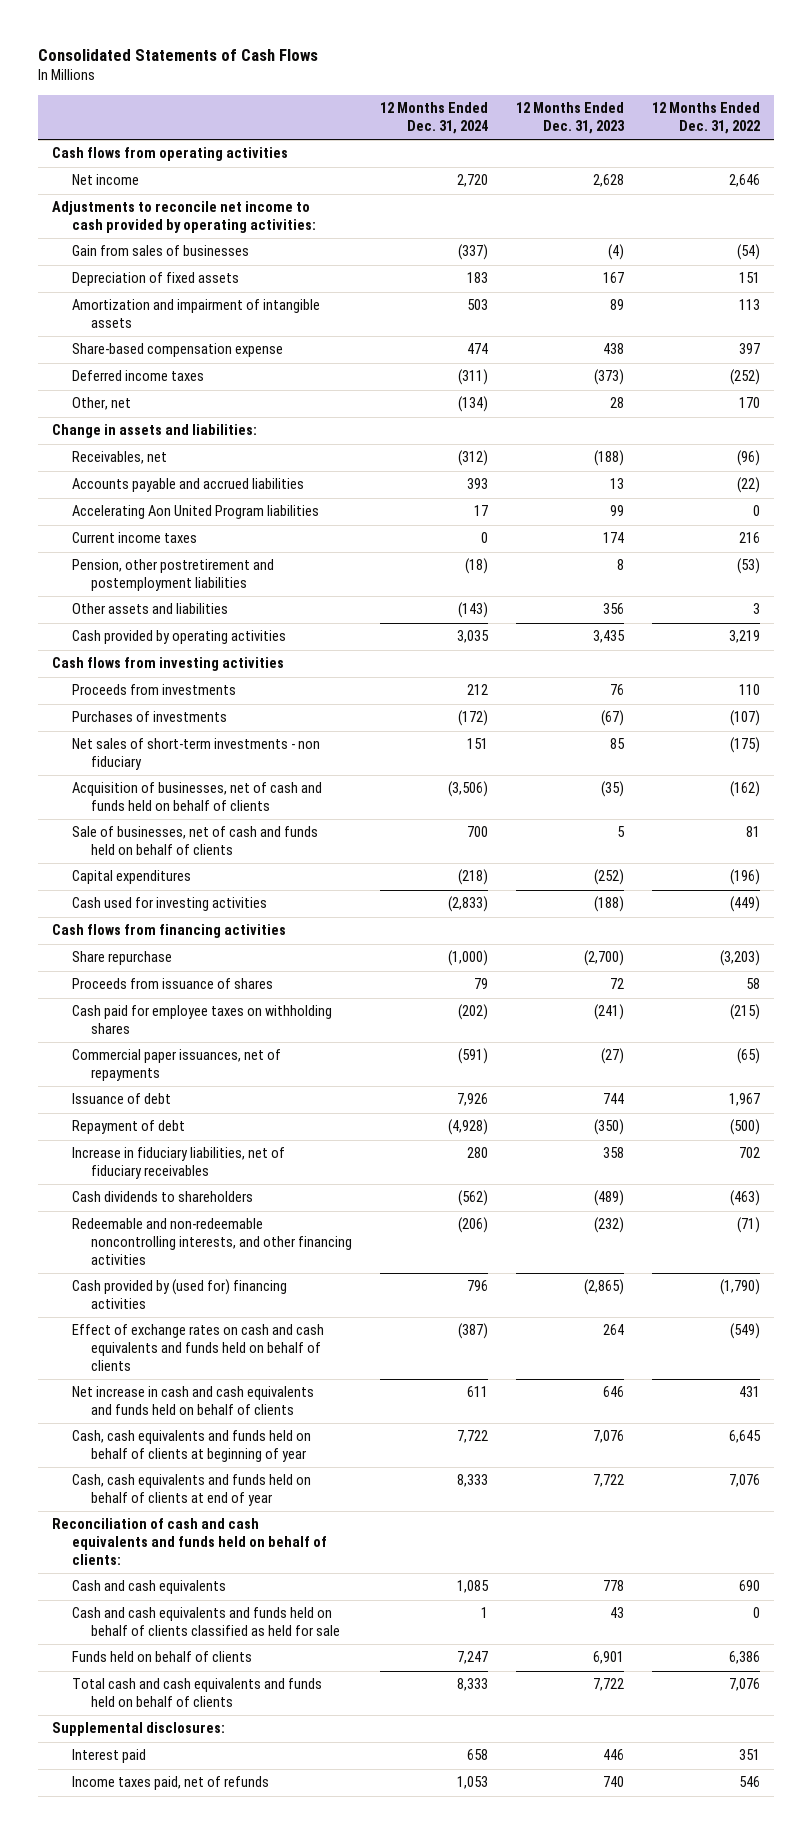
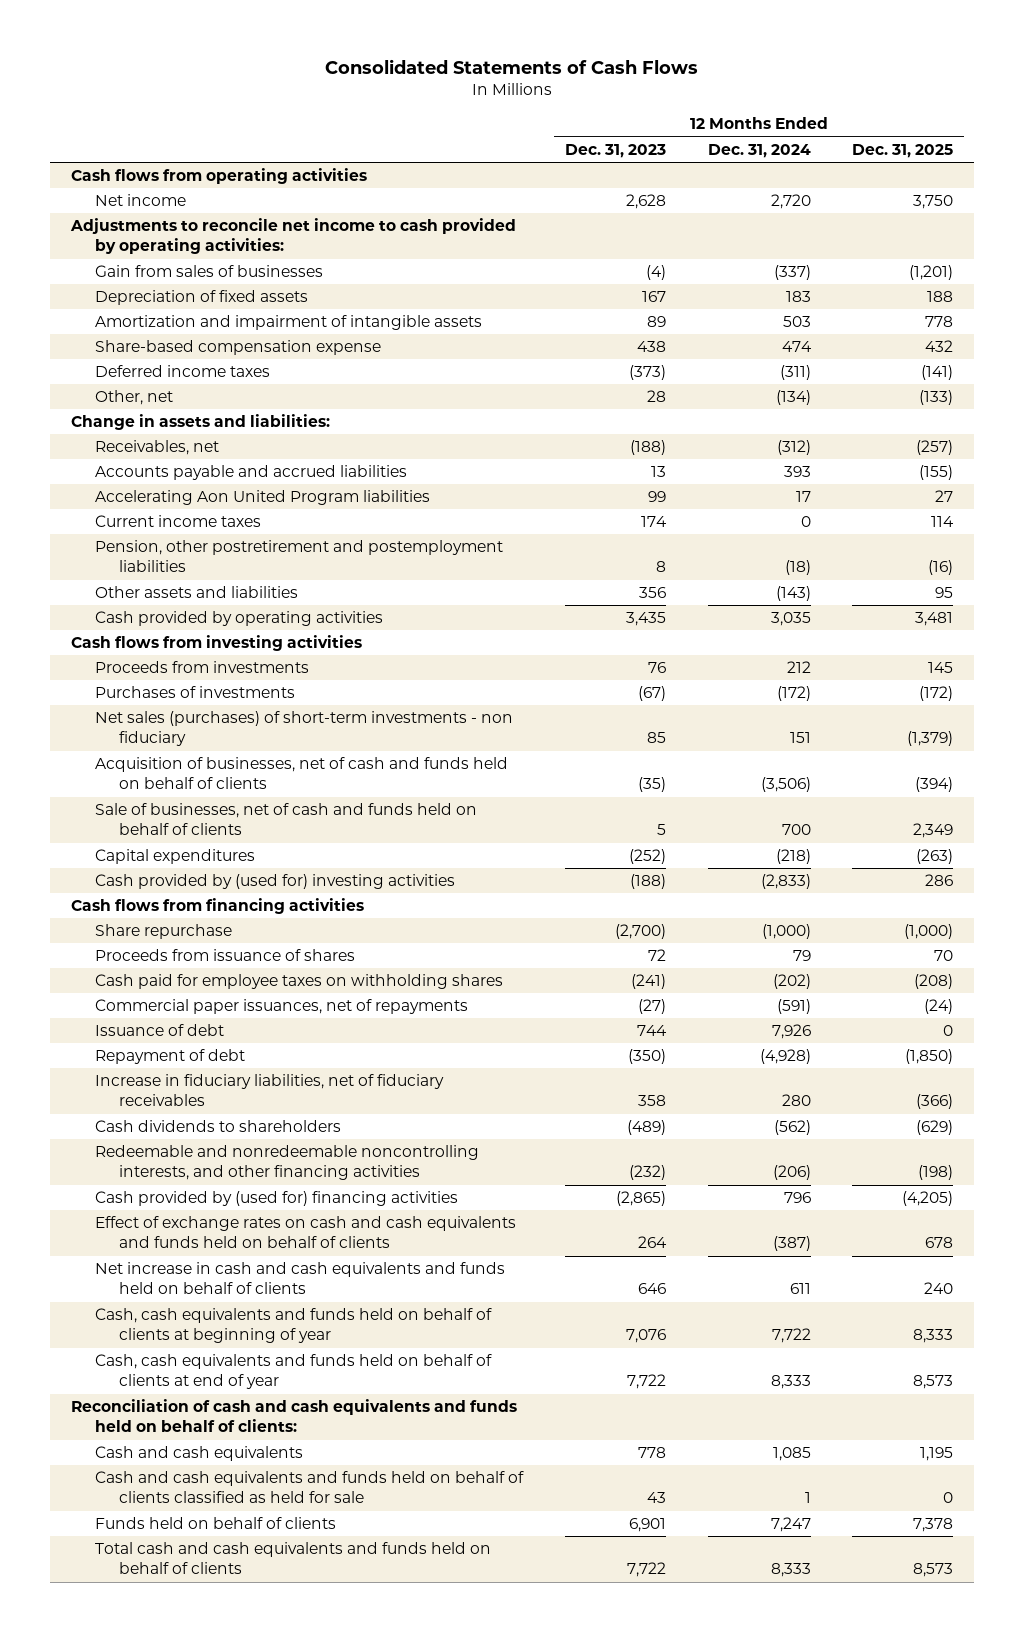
- | 12 Months Ended Dec. 31, 2024 | 12 Months Ended Dec. 31, 2023 | 12 Months Ended Dec. 31, 2022
+ | 12 Months Ended Dec. 31, 2023 | 12 Months Ended Dec. 31, 2024 | 12 Months Ended Dec. 31, 2025
- Net sales of short-term investments - non fiduciary | 151 | 85 | (175)
+ Net sales (purchases) of short-term investments - non fiduciary | 85 | 151 | (1,379)
- Cash used for investing activities | (2,833) | (188) | (449)
+ Cash provided by (used for) investing activities | (188) | (2,833) | 286
- Redeemable and non-redeemable noncontrolling interests, and other financing activities | (206) | (232) | (71)
+ Redeemable and nonredeemable noncontrolling interests, and other financing activities | (232) | (206) | (198)
- Supplemental disclosures:
- Interest paid | 658 | 446 | 351
- Income taxes paid, net of refunds | 1,053 | 740 | 546

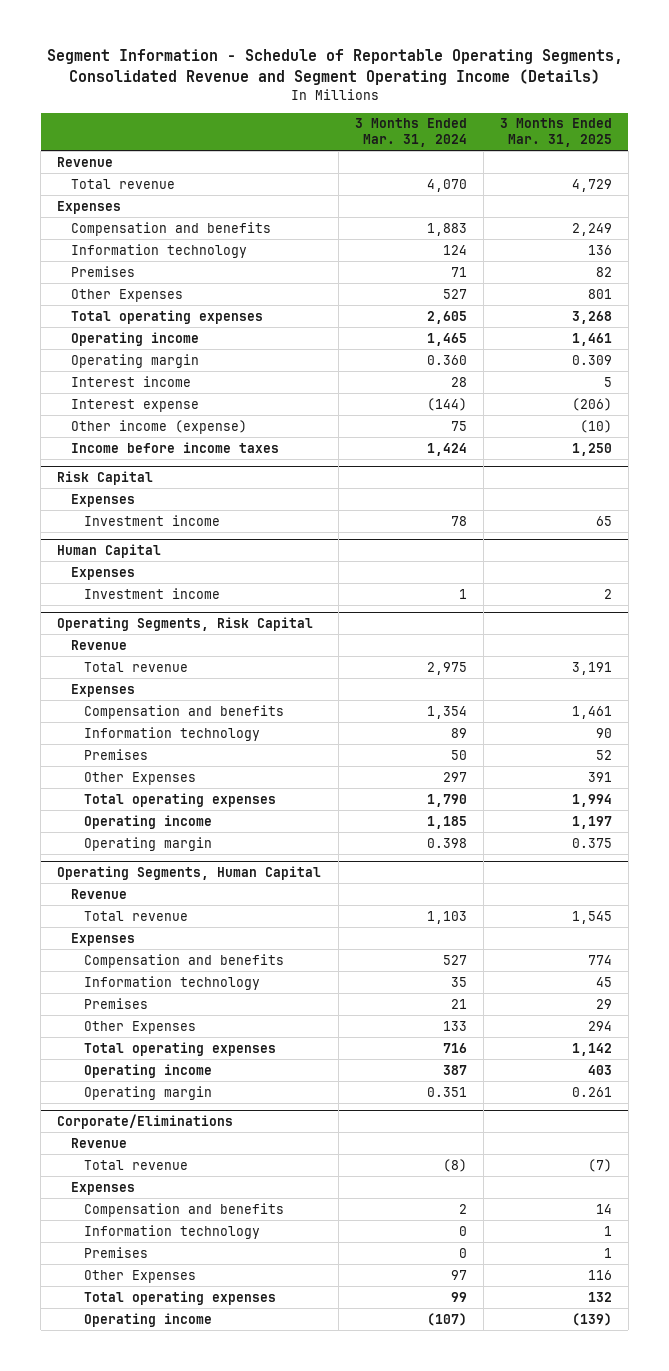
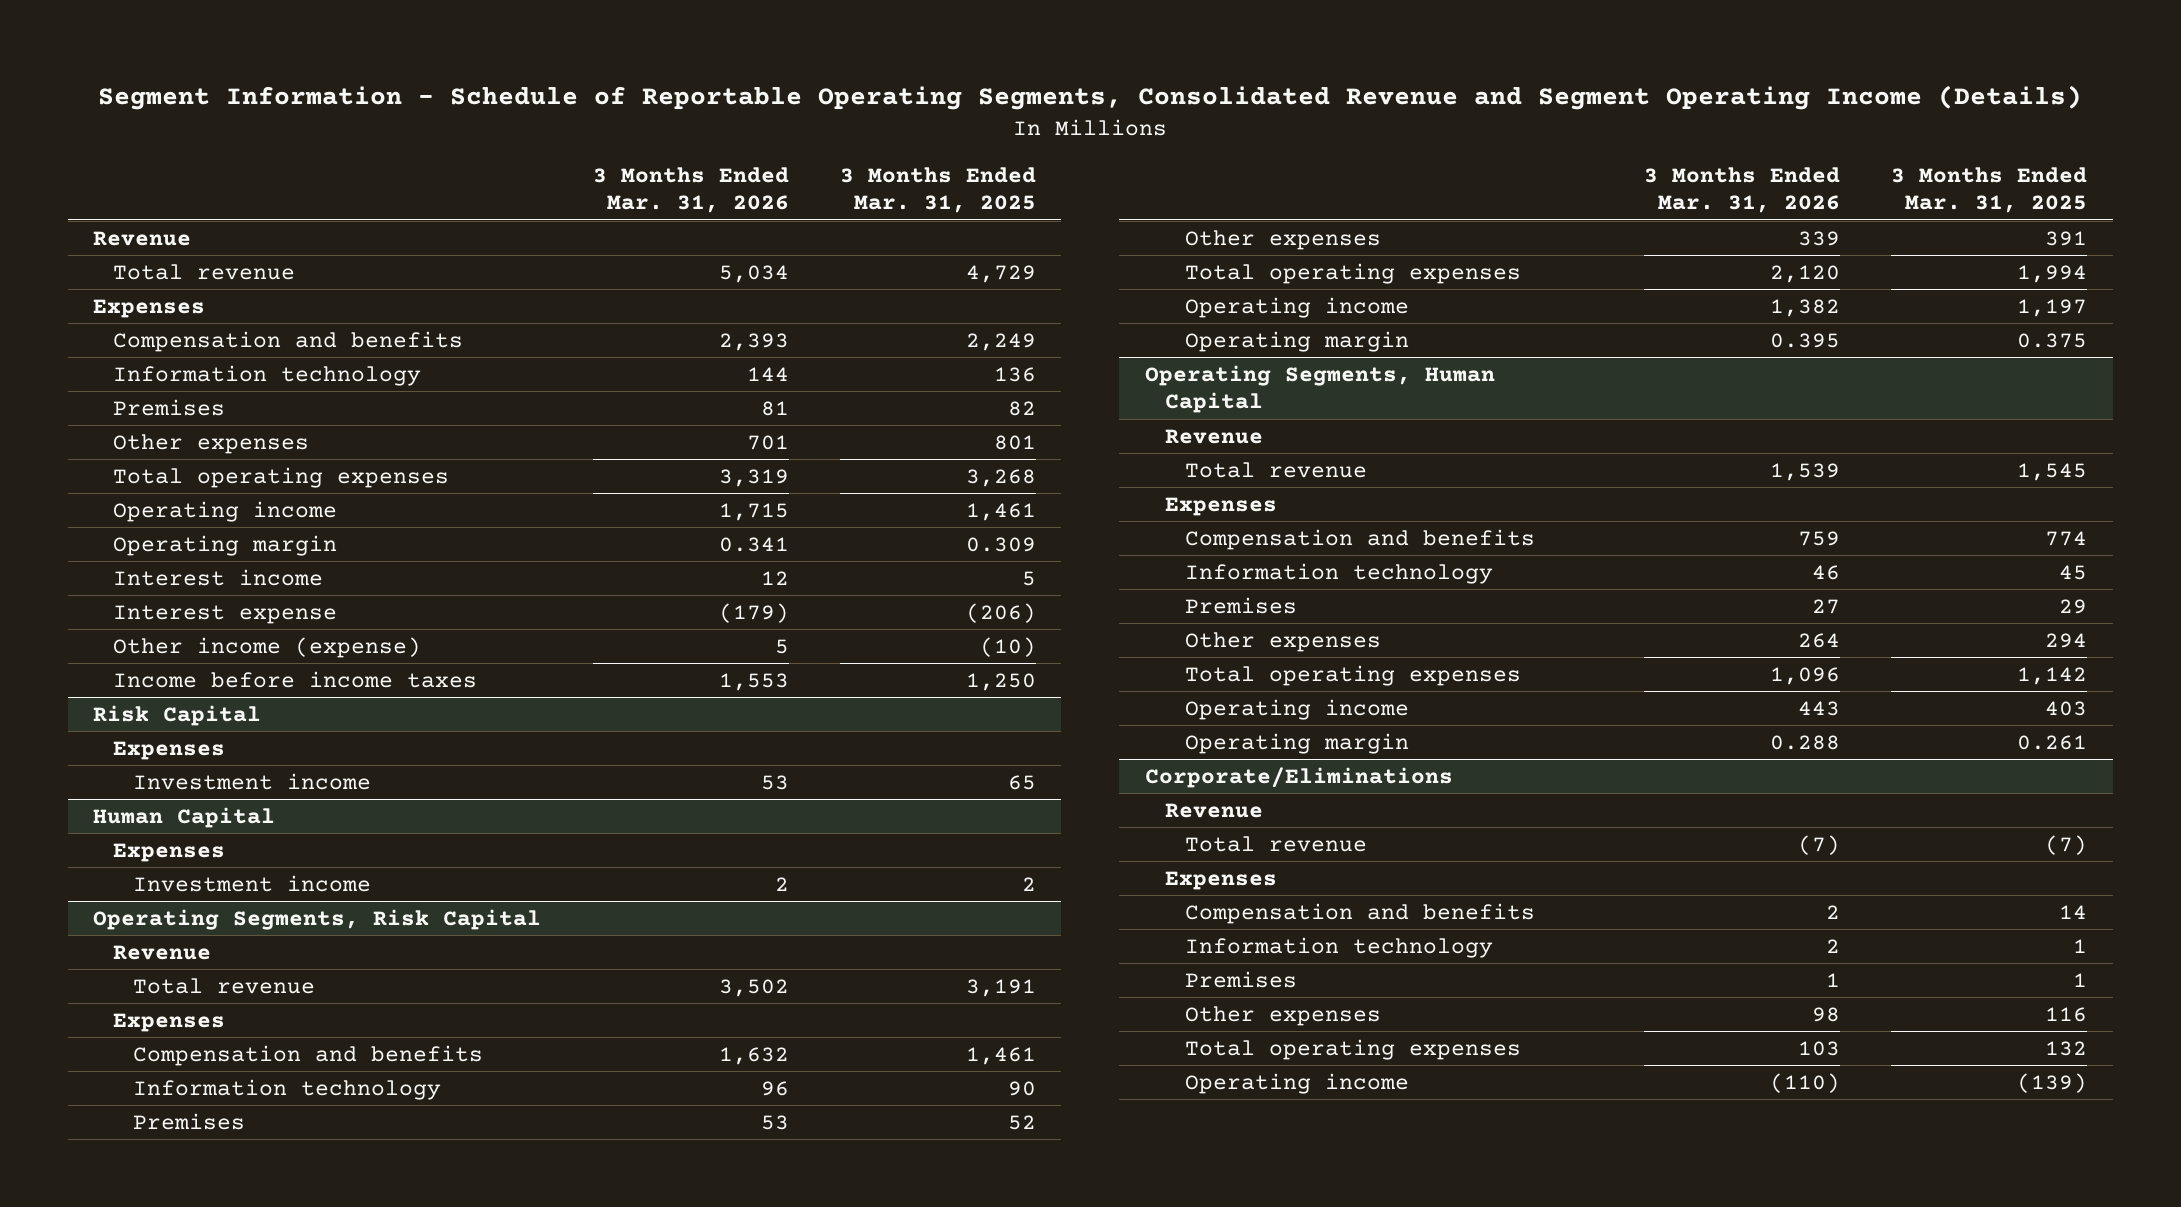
- | 3 Months Ended Mar. 31, 2024 | 3 Months Ended Mar. 31, 2025
+ | 3 Months Ended Mar. 31, 2026 | 3 Months Ended Mar. 31, 2025
- Other Expenses | 527 | 801
+ Other expenses | 701 | 801
@ Operating Segments, Risk Capital
- Other Expenses | 297 | 391
+ Other expenses | 339 | 391
@ Operating Segments, Human Capital
- Other Expenses | 133 | 294
+ Other expenses | 264 | 294
@ Corporate/Eliminations
- Other Expenses | 97 | 116
+ Other expenses | 98 | 116

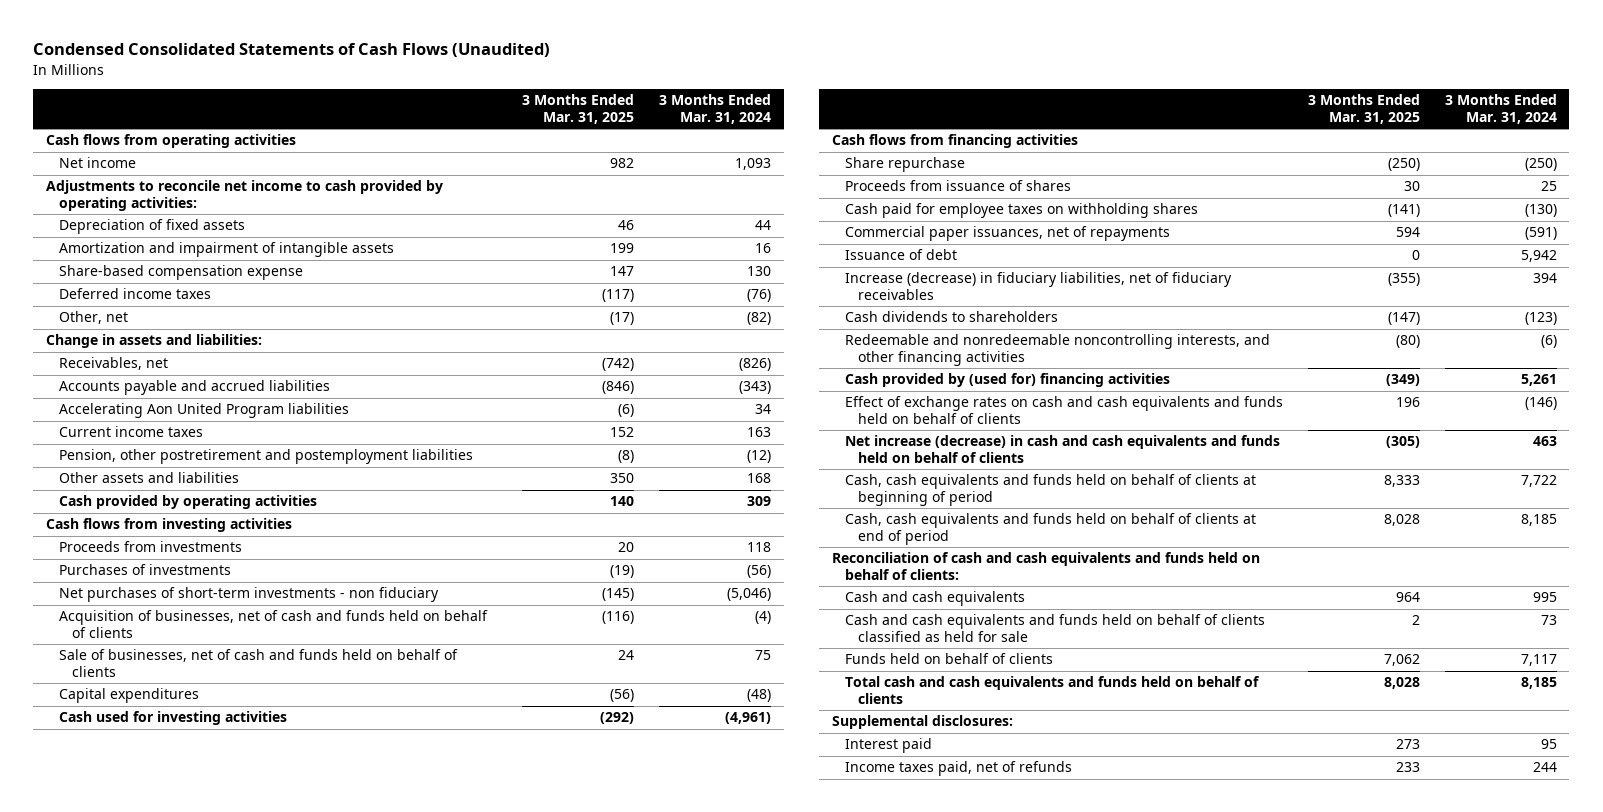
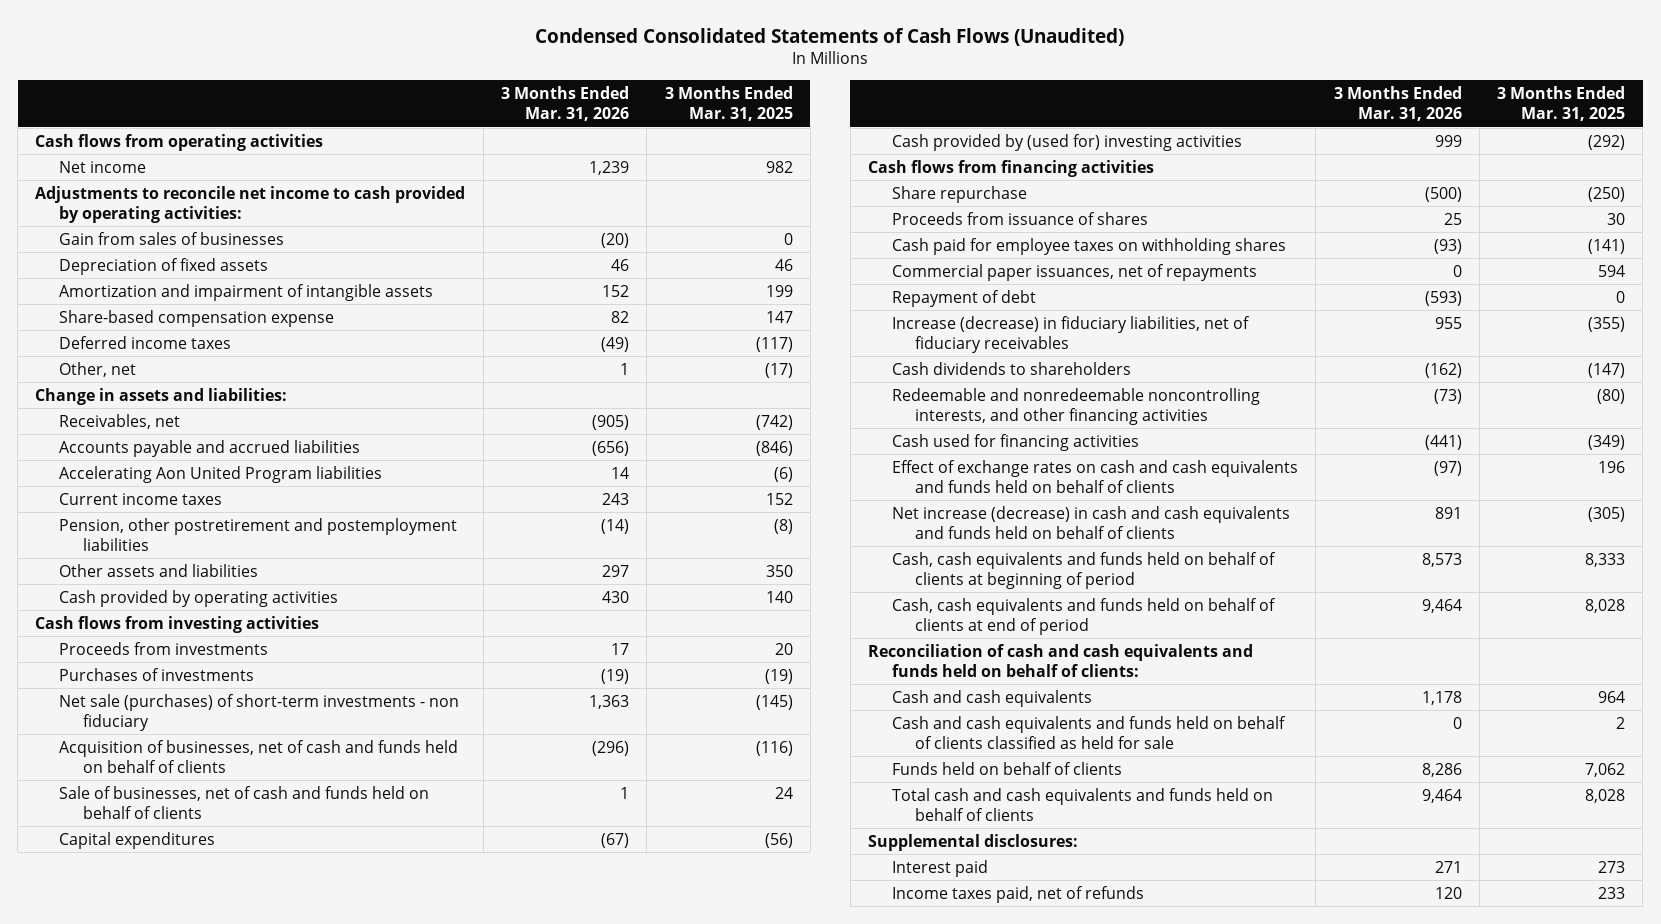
- | 3 Months Ended Mar. 31, 2025 | 3 Months Ended Mar. 31, 2024
+ | 3 Months Ended Mar. 31, 2026 | 3 Months Ended Mar. 31, 2025
+ Gain from sales of businesses | (20) | 0
- Net purchases of short-term investments - non fiduciary | (145) | (5,046)
+ Net sale (purchases) of short-term investments - non fiduciary | 1,363 | (145)
- Cash used for investing activities | (292) | (4,961)
+ Cash provided by (used for) investing activities | 999 | (292)
- Issuance of debt | 0 | 5,942
+ Repayment of debt | (593) | 0
- Cash provided by (used for) financing activities | (349) | 5,261
+ Cash used for financing activities | (441) | (349)

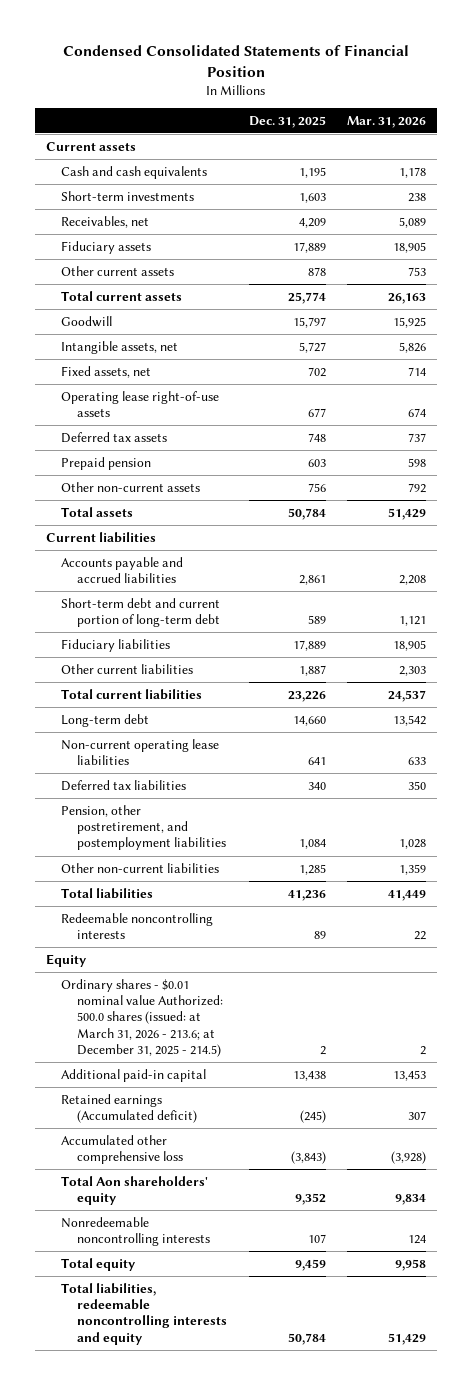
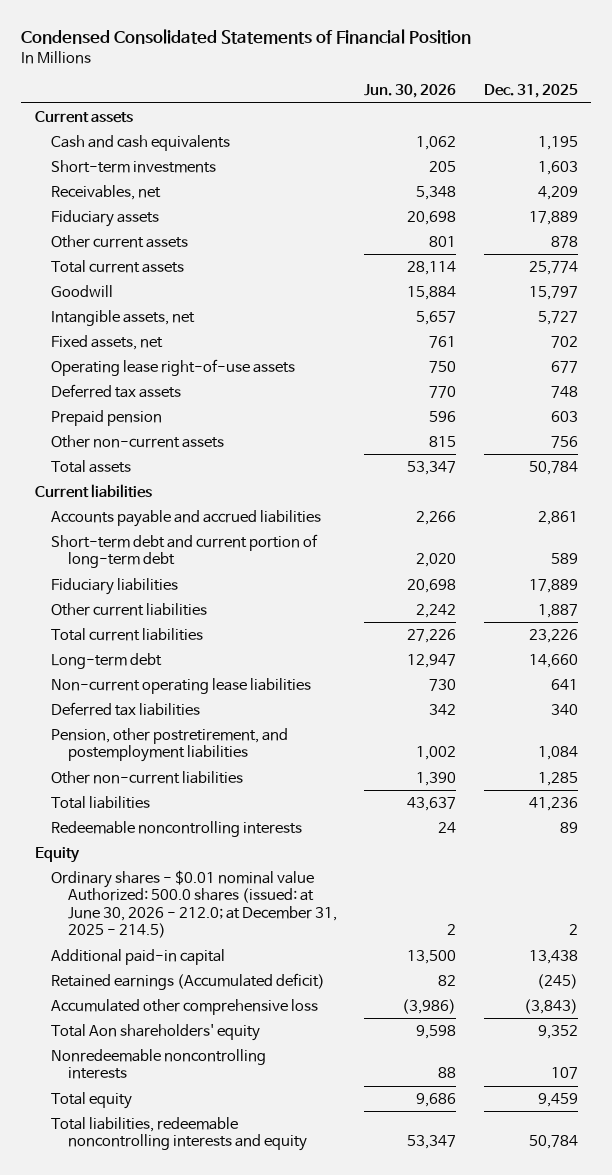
- | Dec. 31, 2025 | Mar. 31, 2026
+ | Jun. 30, 2026 | Dec. 31, 2025
- Ordinary shares - $0.01 nominal value Authorized: 500.0 shares (issued: at March 31, 2026 - 213.6; at December 31, 2025 - 214.5) | 2 | 2
+ Ordinary shares - $0.01 nominal value Authorized: 500.0 shares (issued: at June 30, 2026 - 212.0; at December 31, 2025 - 214.5) | 2 | 2

